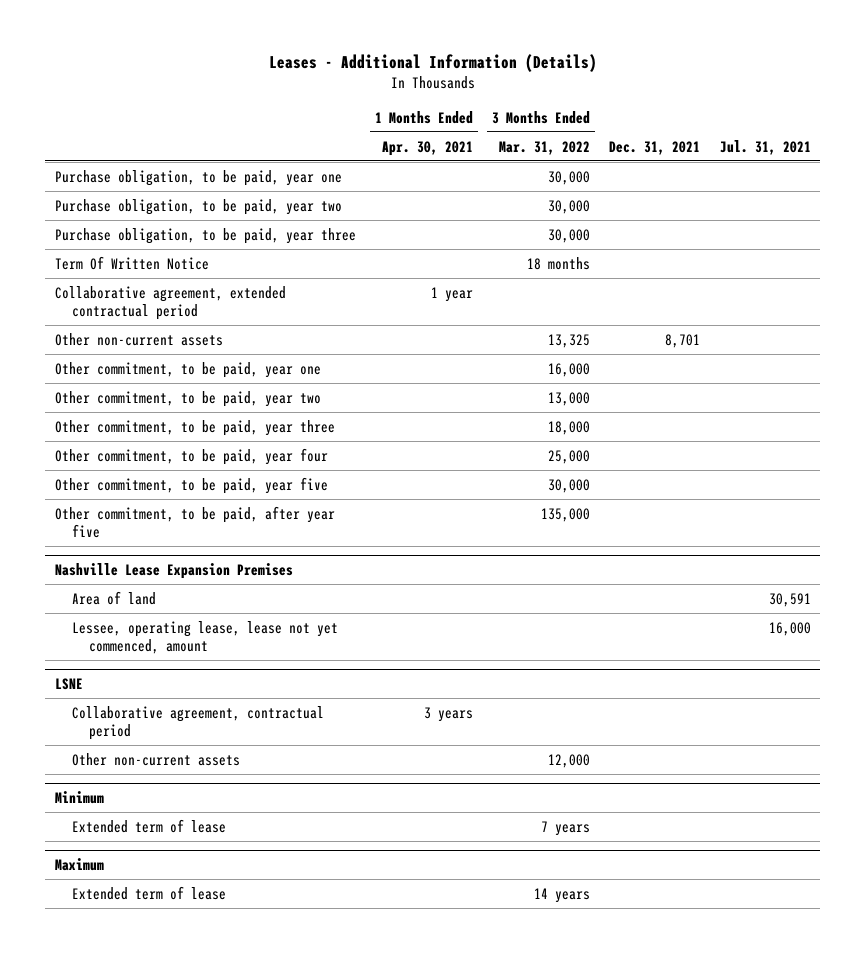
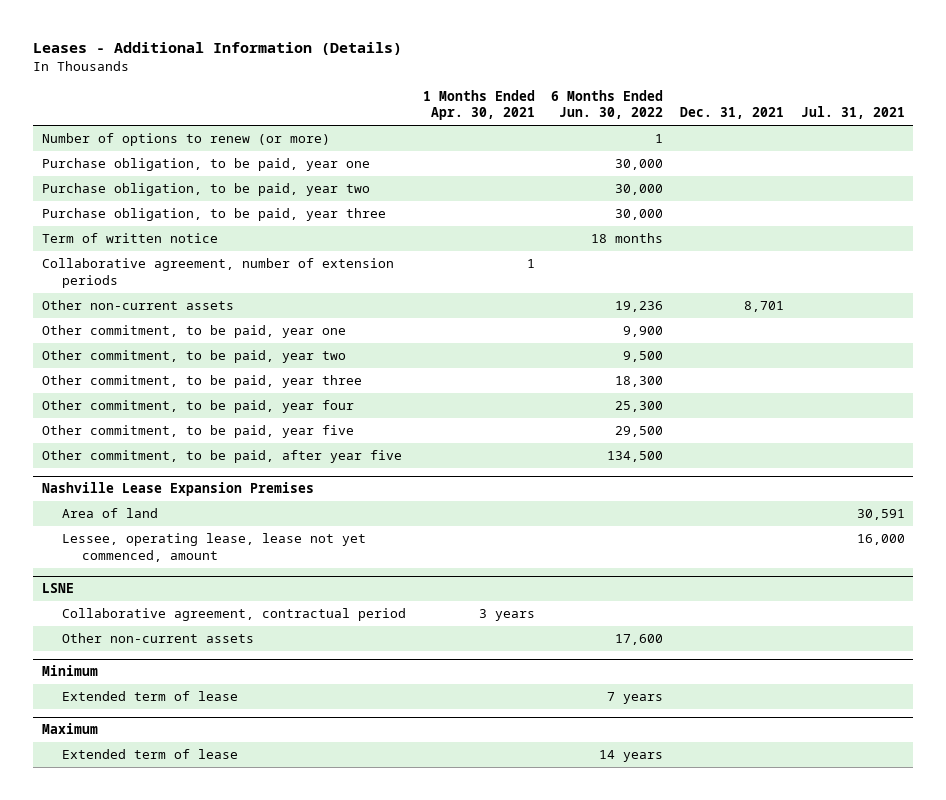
- | 1 Months Ended Apr. 30, 2021 | 3 Months Ended Mar. 31, 2022 | Dec. 31, 2021 | Jul. 31, 2021
+ | 1 Months Ended Apr. 30, 2021 | 6 Months Ended Jun. 30, 2022 | Dec. 31, 2021 | Jul. 31, 2021
+ Number of options to renew (or more) | | 1 | |
- Term Of Written Notice | | 18 months | |
- Collaborative agreement, extended contractual period | 1 year | | |
+ Term of written notice | | 18 months | |
+ Collaborative agreement, number of extension periods | 1 | | |

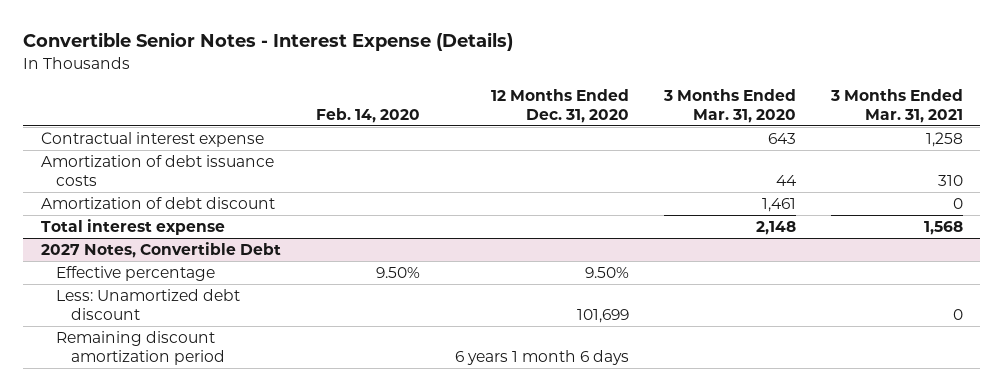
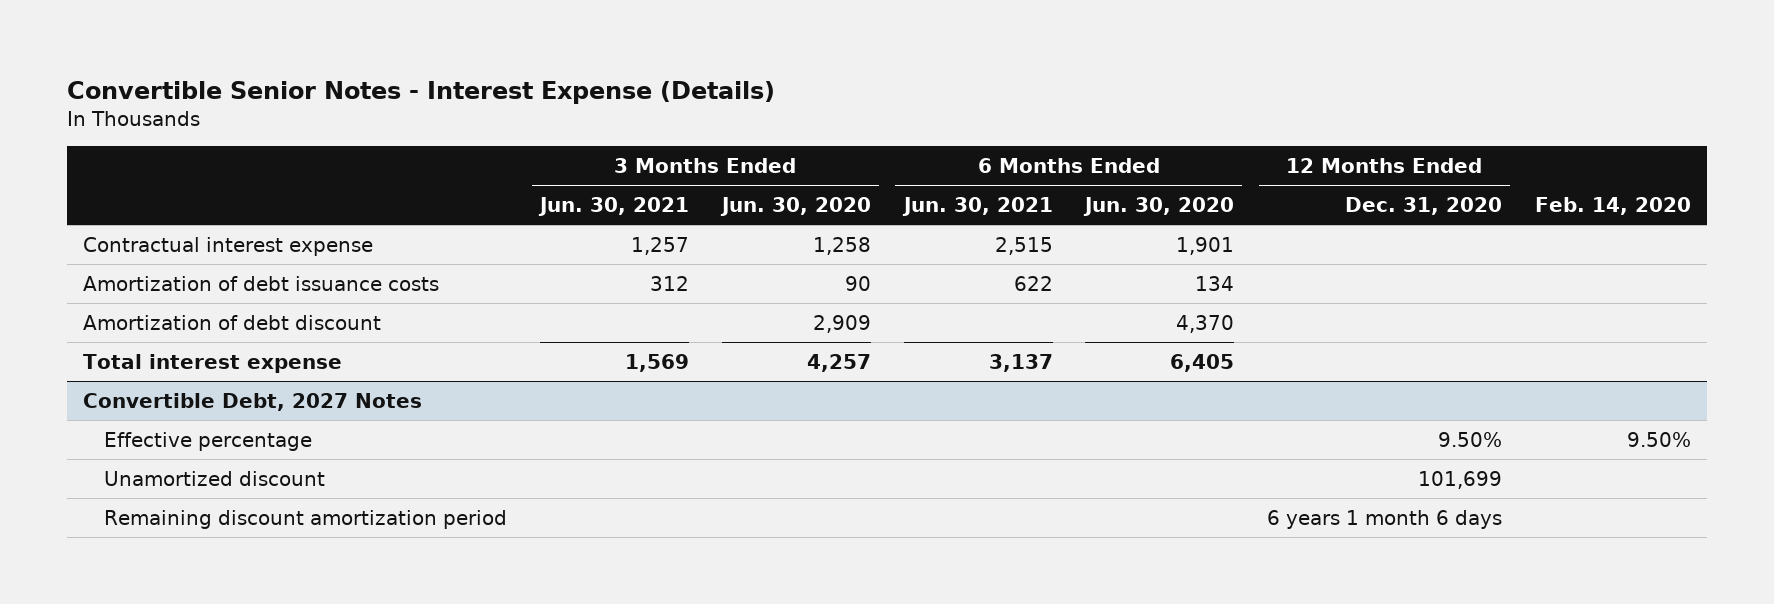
- | Feb. 14, 2020 | 12 Months Ended Dec. 31, 2020 | 3 Months Ended Mar. 31, 2020 | 3 Months Ended Mar. 31, 2021
+ | 3 Months Ended Jun. 30, 2021 | 3 Months Ended Jun. 30, 2020 | 6 Months Ended Jun. 30, 2021 | 6 Months Ended Jun. 30, 2020 | 12 Months Ended Dec. 31, 2020 | Feb. 14, 2020
- 2027 Notes, Convertible Debt
+ Convertible Debt, 2027 Notes
- Less: Unamortized debt discount | | 101,699 | | 0
+ Unamortized discount | | | | | 101,699 |

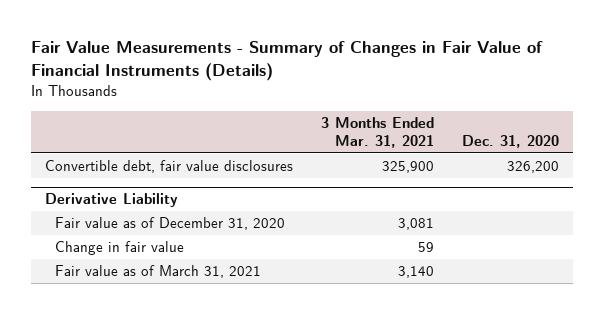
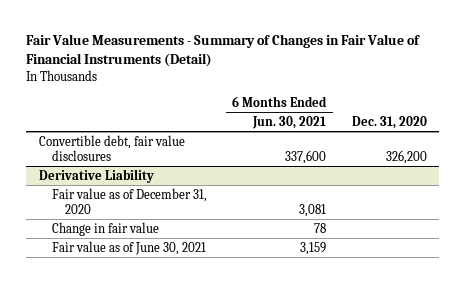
- Fair Value Measurements - Summary of Changes in Fair Value of Financial Instruments (Details)
+ Fair Value Measurements - Summary of Changes in Fair Value of Financial Instruments (Detail)
- | 3 Months Ended Mar. 31, 2021 | Dec. 31, 2020
+ | 6 Months Ended Jun. 30, 2021 | Dec. 31, 2020
@ Derivative Liability
- Fair value as of March 31, 2021 | 3,140 |
+ Fair value as of June 30, 2021 | 3,159 |

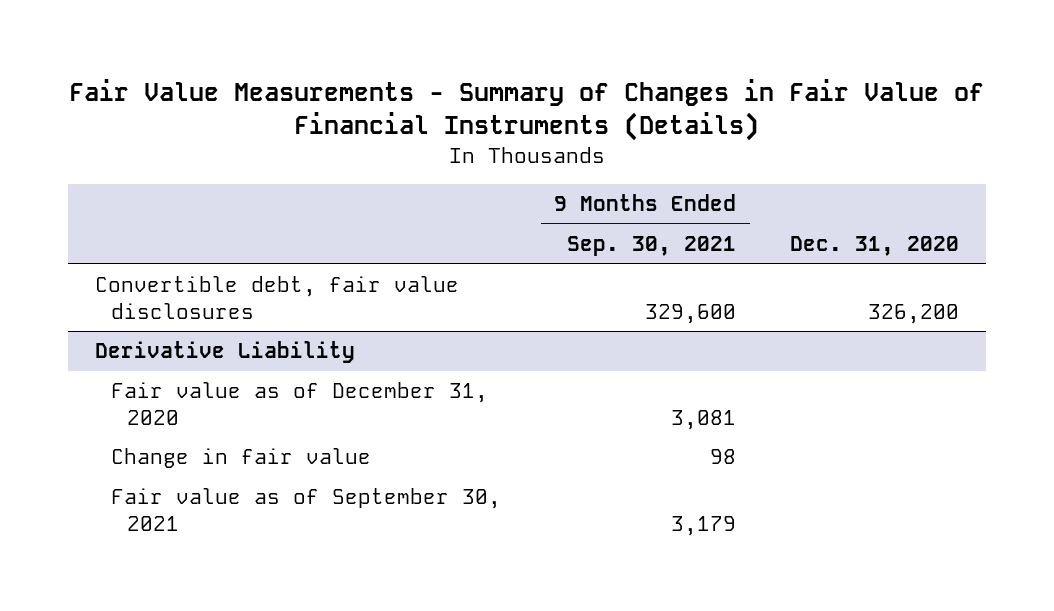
- Fair Value Measurements - Summary of Changes in Fair Value of Financial Instruments (Detail)
+ Fair Value Measurements - Summary of Changes in Fair Value of Financial Instruments (Details)
- | 6 Months Ended Jun. 30, 2021 | Dec. 31, 2020
+ | 9 Months Ended Sep. 30, 2021 | Dec. 31, 2020
@ Derivative Liability
- Fair value as of June 30, 2021 | 3,159 |
+ Fair value as of September 30, 2021 | 3,179 |

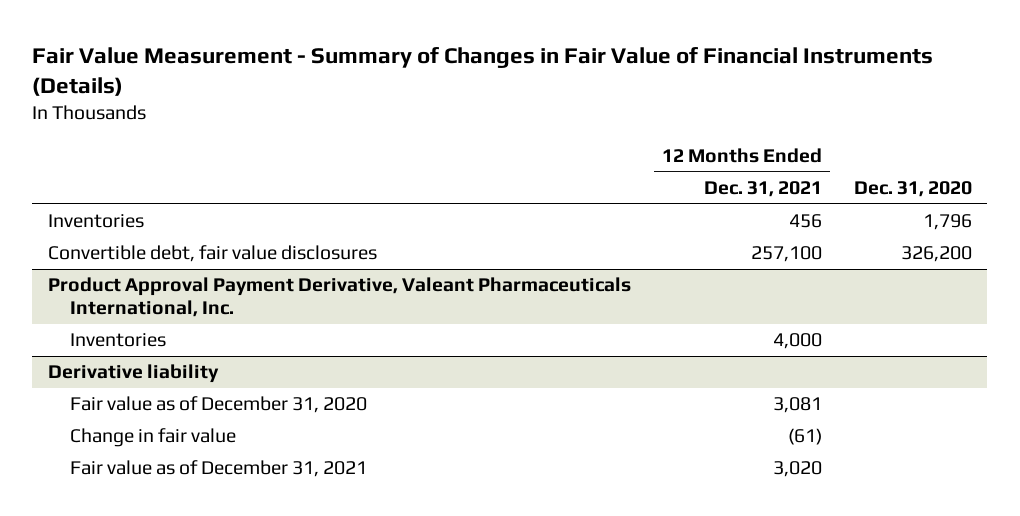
- Fair Value Measurements - Summary of Changes in Fair Value of Financial Instruments (Details)
+ Fair Value Measurement - Summary of Changes in Fair Value of Financial Instruments (Details)
- | 9 Months Ended Sep. 30, 2021 | Dec. 31, 2020
+ | 12 Months Ended Dec. 31, 2021 | Dec. 31, 2020
+ Inventories | 456 | 1,796
- Derivative Liability
+ Product Approval Payment Derivative, Valeant Pharmaceuticals International, Inc.
+ Inventories | 4,000 |
+ Derivative liability
- Fair value as of September 30, 2021 | 3,179 |
+ Fair value as of December 31, 2021 | 3,020 |

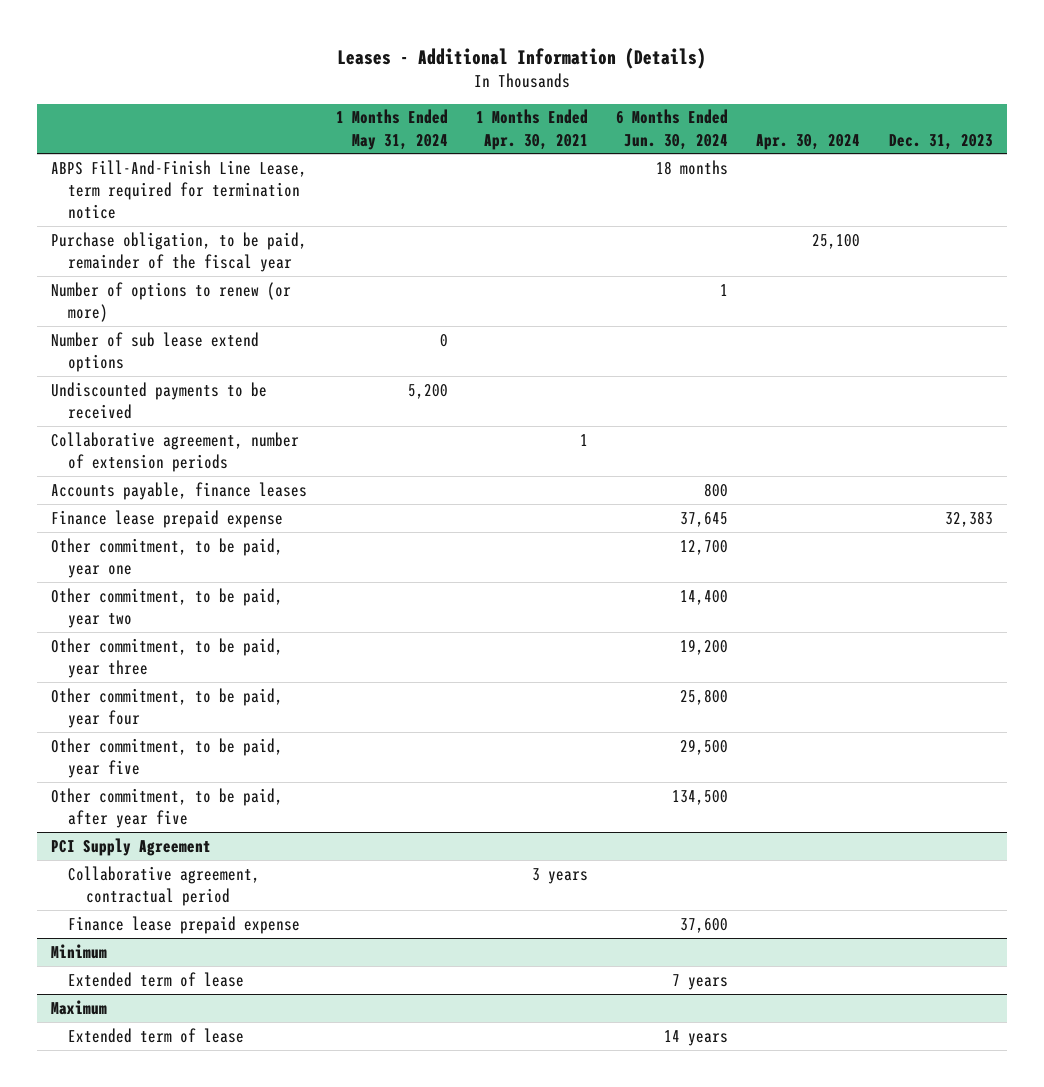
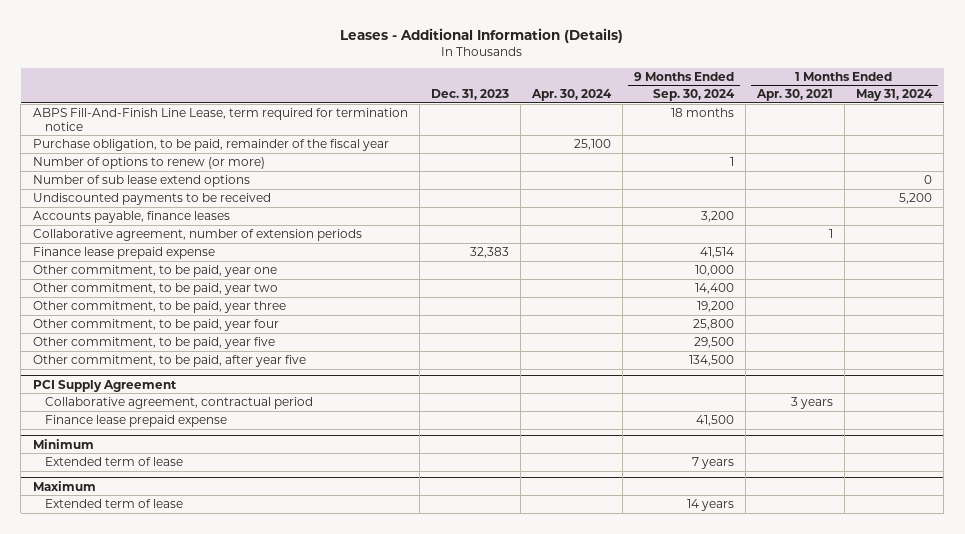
- | 1 Months Ended May 31, 2024 | 1 Months Ended Apr. 30, 2021 | 6 Months Ended Jun. 30, 2024 | Apr. 30, 2024 | Dec. 31, 2023
+ | Dec. 31, 2023 | Apr. 30, 2024 | 9 Months Ended Sep. 30, 2024 | 1 Months Ended Apr. 30, 2021 | 1 Months Ended May 31, 2024
moved down: Collaborative agreement, number of extension periods | | | | 1 |

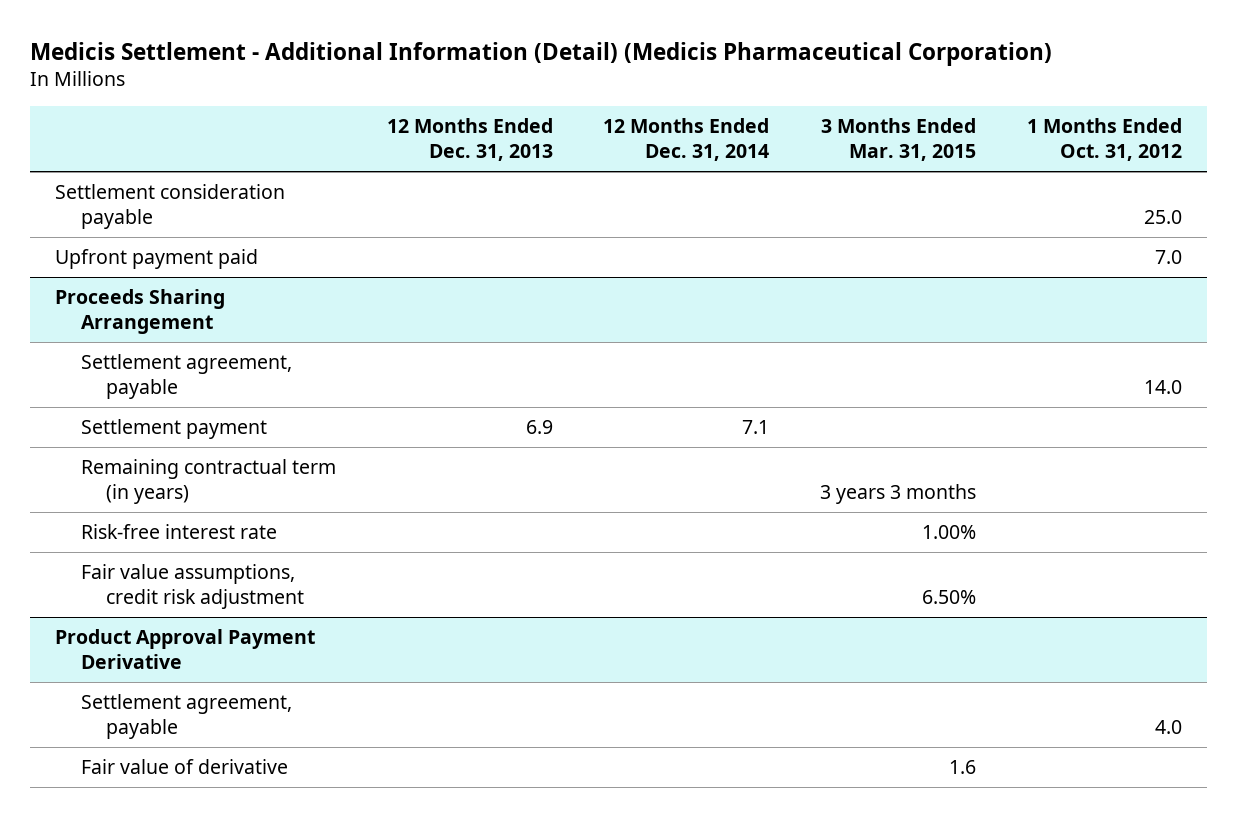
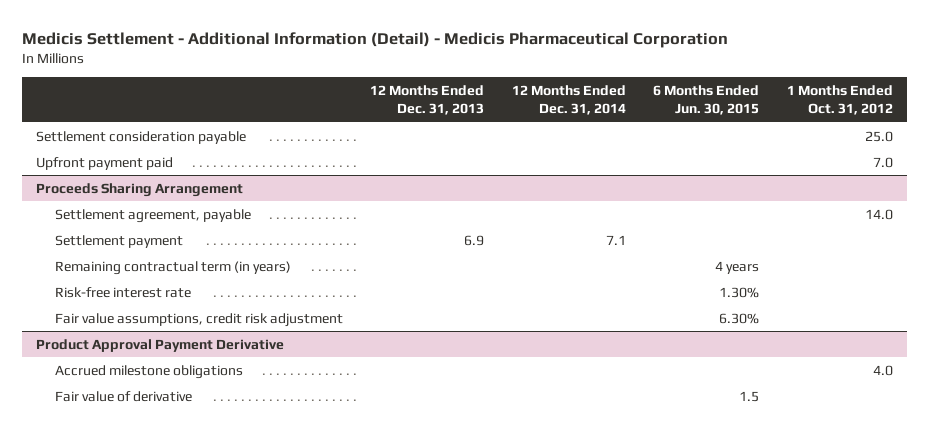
- Medicis Settlement - Additional Information (Detail) (Medicis Pharmaceutical Corporation)
+ Medicis Settlement - Additional Information (Detail) - Medicis Pharmaceutical Corporation
- | 12 Months Ended Dec. 31, 2013 | 12 Months Ended Dec. 31, 2014 | 3 Months Ended Mar. 31, 2015 | 1 Months Ended Oct. 31, 2012
+ | 12 Months Ended Dec. 31, 2013 | 12 Months Ended Dec. 31, 2014 | 6 Months Ended Jun. 30, 2015 | 1 Months Ended Oct. 31, 2012
@ Product Approval Payment Derivative
- Settlement agreement, payable | | | | 4.0
+ Accrued milestone obligations | | | | 4.0

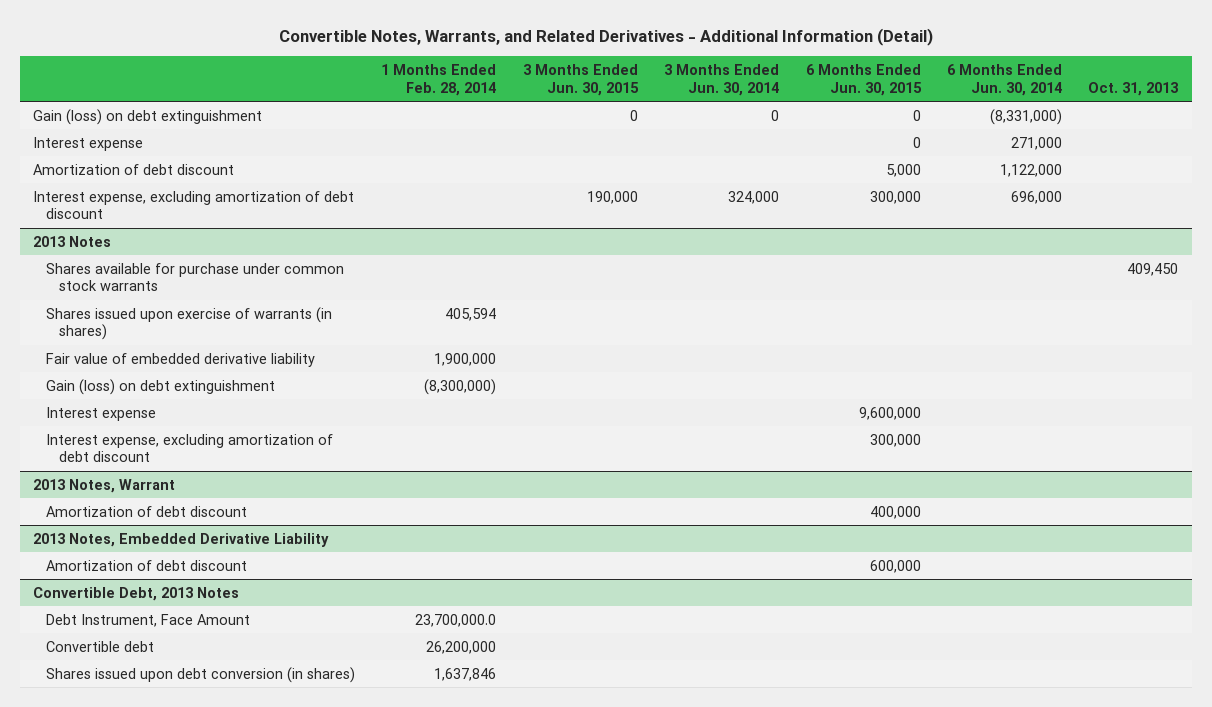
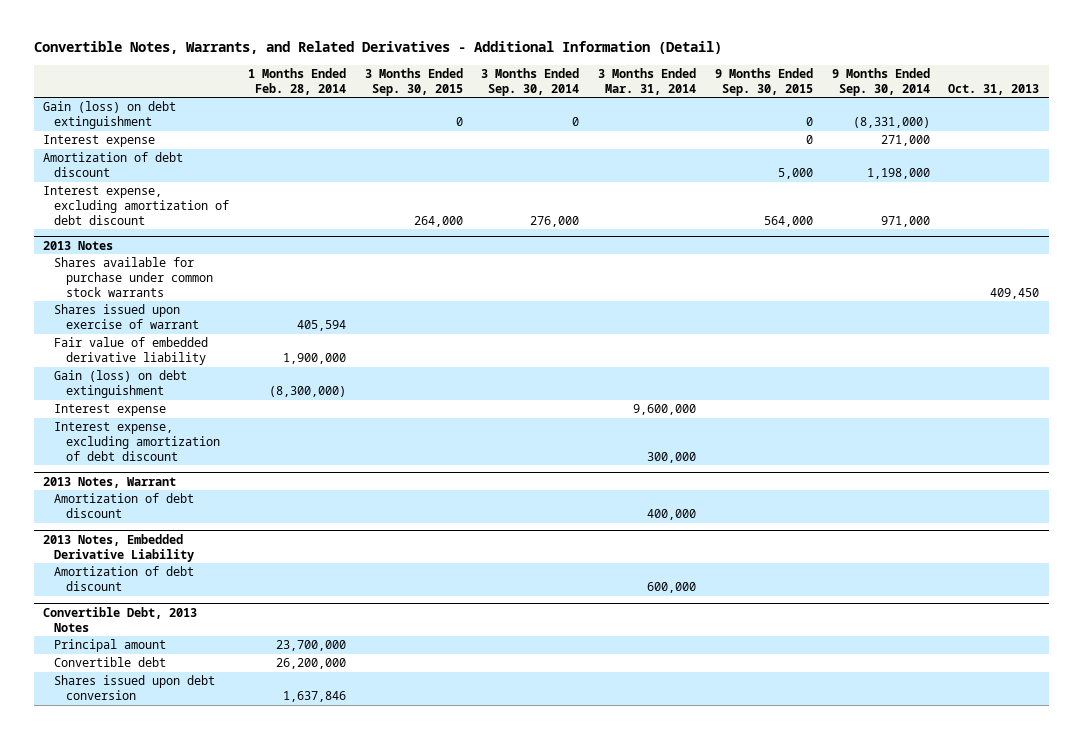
- | 1 Months Ended Feb. 28, 2014 | 3 Months Ended Jun. 30, 2015 | 3 Months Ended Jun. 30, 2014 | 6 Months Ended Jun. 30, 2015 | 6 Months Ended Jun. 30, 2014 | Oct. 31, 2013
+ | 1 Months Ended Feb. 28, 2014 | 3 Months Ended Sep. 30, 2015 | 3 Months Ended Sep. 30, 2014 | 3 Months Ended Mar. 31, 2014 | 9 Months Ended Sep. 30, 2015 | 9 Months Ended Sep. 30, 2014 | Oct. 31, 2013
@ 2013 Notes
- Shares issued upon exercise of warrants (in shares) | 405,594 | | | | |
+ Shares issued upon exercise of warrant | 405,594 | | | | | |
@ Convertible Debt, 2013 Notes
- Debt Instrument, Face Amount | 23,700,000.0 | | | | |
+ Principal amount | 23,700,000 | | | | | |
- Shares issued upon debt conversion (in shares) | 1,637,846 | | | | |
+ Shares issued upon debt conversion | 1,637,846 | | | | | |

